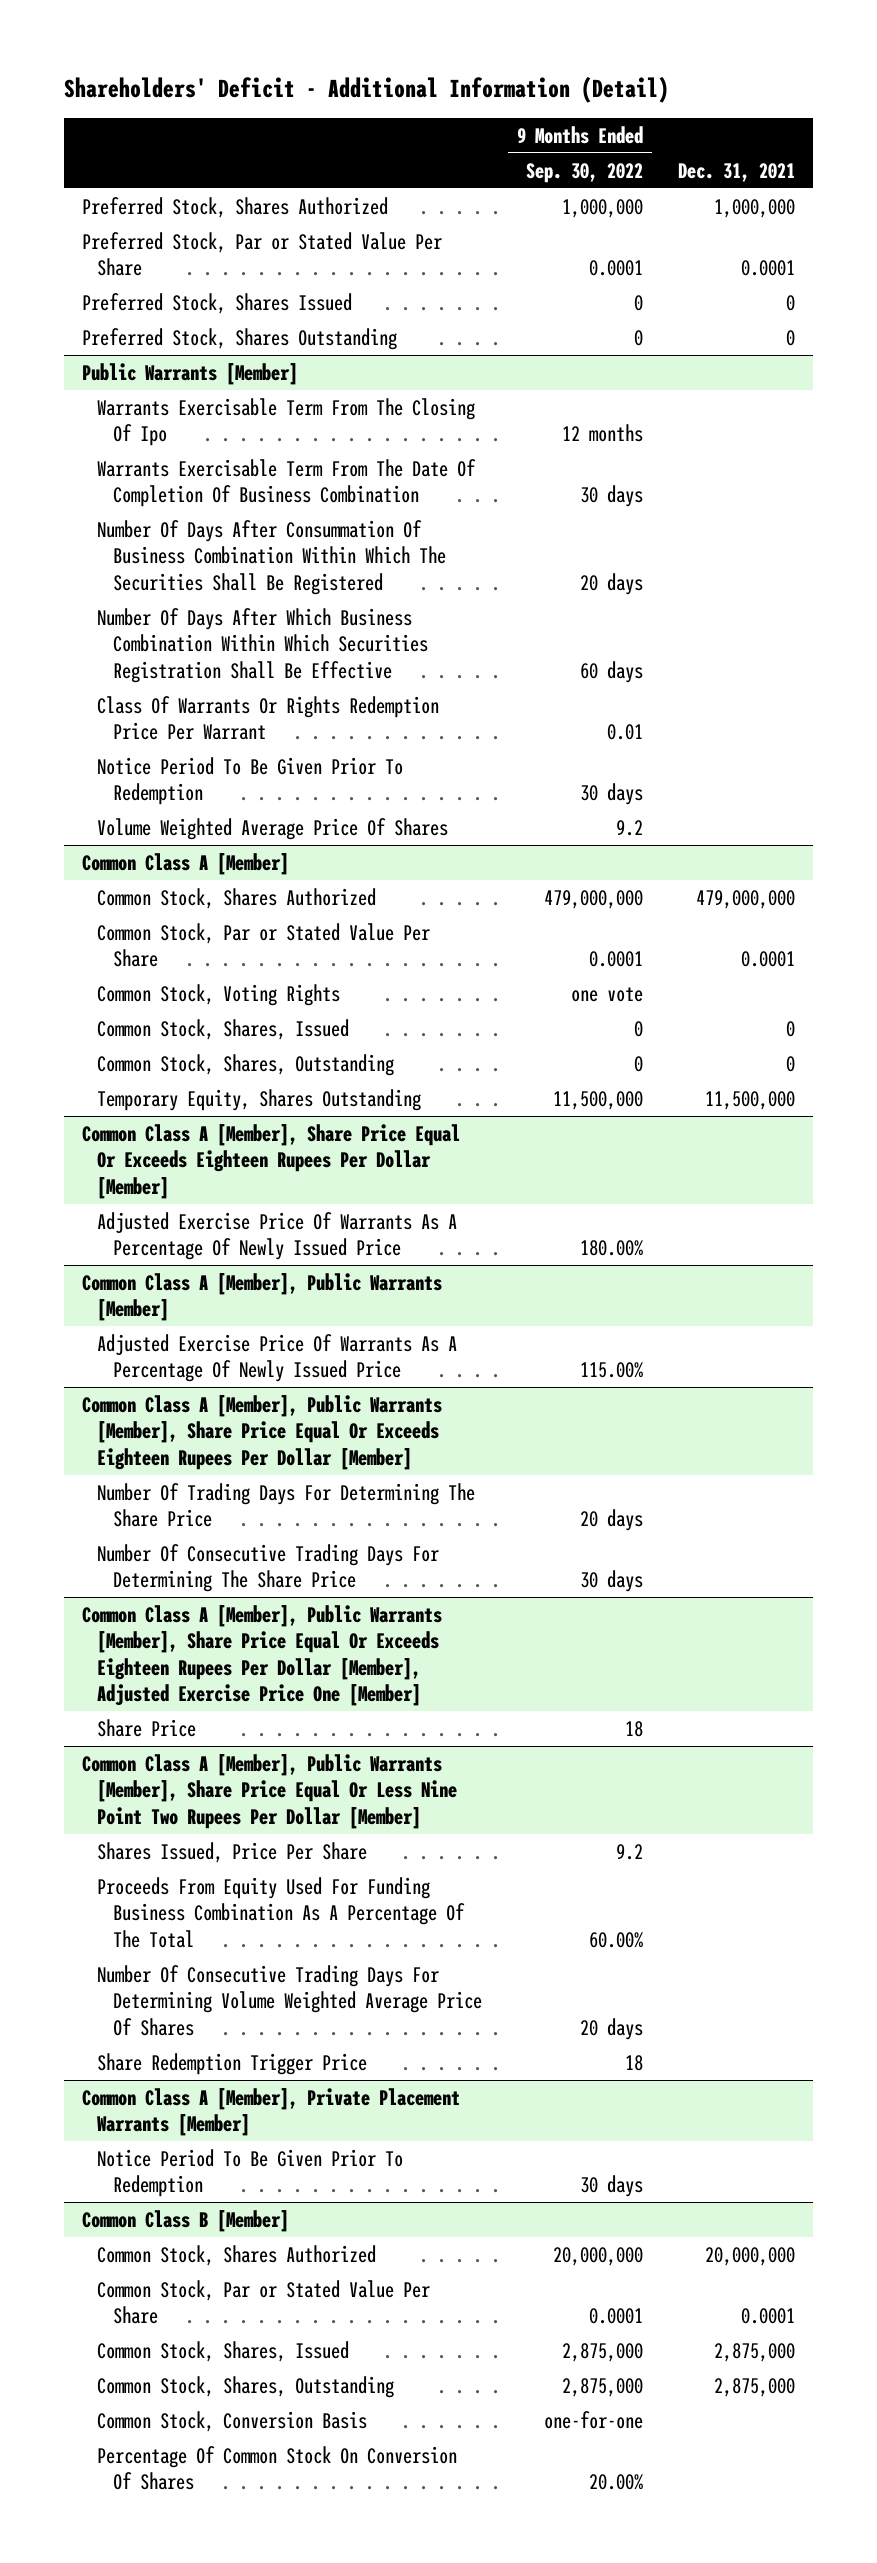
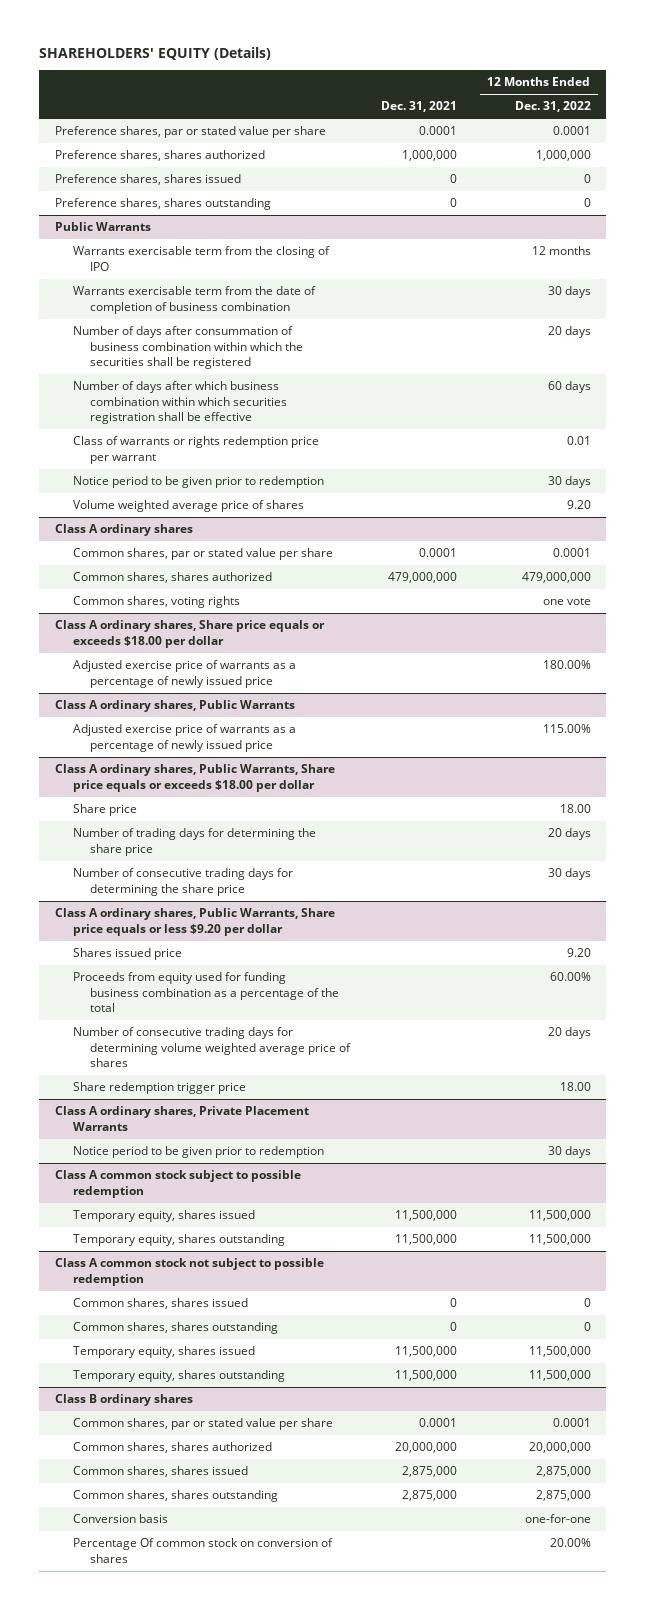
- Shareholders' Deficit - Additional Information (Detail)
+ SHAREHOLDERS' EQUITY (Details)
- | 9 Months Ended Sep. 30, 2022 | Dec. 31, 2021
+ | Dec. 31, 2021 | 12 Months Ended Dec. 31, 2022
- Preferred Stock, Shares Authorized | 1,000,000 | 1,000,000
- Preferred Stock, Par or Stated Value Per Share | 0.0001 | 0.0001
- Preferred Stock, Shares Issued | 0 | 0
- Preferred Stock, Shares Outstanding | 0 | 0
- Public Warrants [Member]
- Warrants Exercisable Term From The Closing Of Ipo | 12 months |
- Warrants Exercisable Term From The Date Of Completion Of Business Combination | 30 days |
- Number Of Days After Consummation Of Business Combination Within Which The Securities Shall Be Registered | 20 days |
- Number Of Days After Which Business Combination Within Which Securities Registration Shall Be Effective | 60 days |
- Class Of Warrants Or Rights Redemption Price Per Warrant | 0.01 |
- Notice Period To Be Given Prior To Redemption | 30 days |
- Volume Weighted Average Price Of Shares | 9.2 |
- Common Class A [Member]
- Common Stock, Shares Authorized | 479,000,000 | 479,000,000
- Common Stock, Par or Stated Value Per Share | 0.0001 | 0.0001
- Common Stock, Voting Rights | one vote |
- Common Stock, Shares, Issued | 0 | 0
- Common Stock, Shares, Outstanding | 0 | 0
- Temporary Equity, Shares Outstanding | 11,500,000 | 11,500,000
- Common Class A [Member], Share Price Equal Or Exceeds Eighteen Rupees Per Dollar [Member]
- Adjusted Exercise Price Of Warrants As A Percentage Of Newly Issued Price | 180.00% |
- Common Class A [Member], Public Warrants [Member]
- Adjusted Exercise Price Of Warrants As A Percentage Of Newly Issued Price | 115.00% |
- Common Class A [Member], Public Warrants [Member], Share Price Equal Or Exceeds Eighteen Rupees Per Dollar [Member]
- Number Of Trading Days For Determining The Share Price | 20 days |
- Number Of Consecutive Trading Days For Determining The Share Price | 30 days |
- Common Class A [Member], Public Warrants [Member], Share Price Equal Or Exceeds Eighteen Rupees Per Dollar [Member], Adjusted Exercise Price One [Member]
- Share Price | 18 |
- Common Class A [Member], Public Warrants [Member], Share Price Equal Or Less Nine Point Two Rupees Per Dollar [Member]
- Shares Issued, Price Per Share | 9.2 |
- Proceeds From Equity Used For Funding Business Combination As A Percentage Of The Total | 60.00% |
- Number Of Consecutive Trading Days For Determining Volume Weighted Average Price Of Shares | 20 days |
- Share Redemption Trigger Price | 18 |
- Common Class A [Member], Private Placement Warrants [Member]
- Notice Period To Be Given Prior To Redemption | 30 days |
- Common Class B [Member]
- Common Stock, Shares Authorized | 20,000,000 | 20,000,000
- Common Stock, Par or Stated Value Per Share | 0.0001 | 0.0001
- Common Stock, Shares, Issued | 2,875,000 | 2,875,000
- Common Stock, Shares, Outstanding | 2,875,000 | 2,875,000
- Common Stock, Conversion Basis | one-for-one |
- Percentage Of Common Stock On Conversion Of Shares | 20.00% |
+ Preference shares, par or stated value per share | 0.0001 | 0.0001
+ Preference shares, shares authorized | 1,000,000 | 1,000,000
+ Preference shares, shares issued | 0 | 0
+ Preference shares, shares outstanding | 0 | 0
+ Public Warrants
+ Warrants exercisable term from the closing of IPO | | 12 months
+ Warrants exercisable term from the date of completion of business combination | | 30 days
+ Number of days after consummation of business combination within which the securities shall be registered | | 20 days
+ Number of days after which business combination within which securities registration shall be effective | | 60 days
+ Class of warrants or rights redemption price per warrant | | 0.01
+ Notice period to be given prior to redemption | | 30 days
+ Volume weighted average price of shares | | 9.20
+ Class A ordinary shares
+ Common shares, par or stated value per share | 0.0001 | 0.0001
+ Common shares, shares authorized | 479,000,000 | 479,000,000
+ Common shares, voting rights | | one vote
+ Class A ordinary shares, Share price equals or exceeds $18.00 per dollar
+ Adjusted exercise price of warrants as a percentage of newly issued price | | 180.00%
+ Class A ordinary shares, Public Warrants
+ Adjusted exercise price of warrants as a percentage of newly issued price | | 115.00%
+ Class A ordinary shares, Public Warrants, Share price equals or exceeds $18.00 per dollar
+ Share price | | 18.00
+ Number of trading days for determining the share price | | 20 days
+ Number of consecutive trading days for determining the share price | | 30 days
+ Class A ordinary shares, Public Warrants, Share price equals or less $9.20 per dollar
+ Shares issued price | | 9.20
+ Proceeds from equity used for funding business combination as a percentage of the total | | 60.00%
+ Number of consecutive trading days for determining volume weighted average price of shares | | 20 days
+ Share redemption trigger price | | 18.00
+ Class A ordinary shares, Private Placement Warrants
+ Notice period to be given prior to redemption | | 30 days
+ Class A common stock subject to possible redemption
+ Temporary equity, shares issued | 11,500,000 | 11,500,000
+ Temporary equity, shares outstanding | 11,500,000 | 11,500,000
+ Class A common stock not subject to possible redemption
+ Common shares, shares issued | 0 | 0
+ Common shares, shares outstanding | 0 | 0
+ Temporary equity, shares issued | 11,500,000 | 11,500,000
+ Temporary equity, shares outstanding | 11,500,000 | 11,500,000
+ Class B ordinary shares
+ Common shares, par or stated value per share | 0.0001 | 0.0001
+ Common shares, shares authorized | 20,000,000 | 20,000,000
+ Common shares, shares issued | 2,875,000 | 2,875,000
+ Common shares, shares outstanding | 2,875,000 | 2,875,000
+ Conversion basis | | one-for-one
+ Percentage Of common stock on conversion of shares | | 20.00%

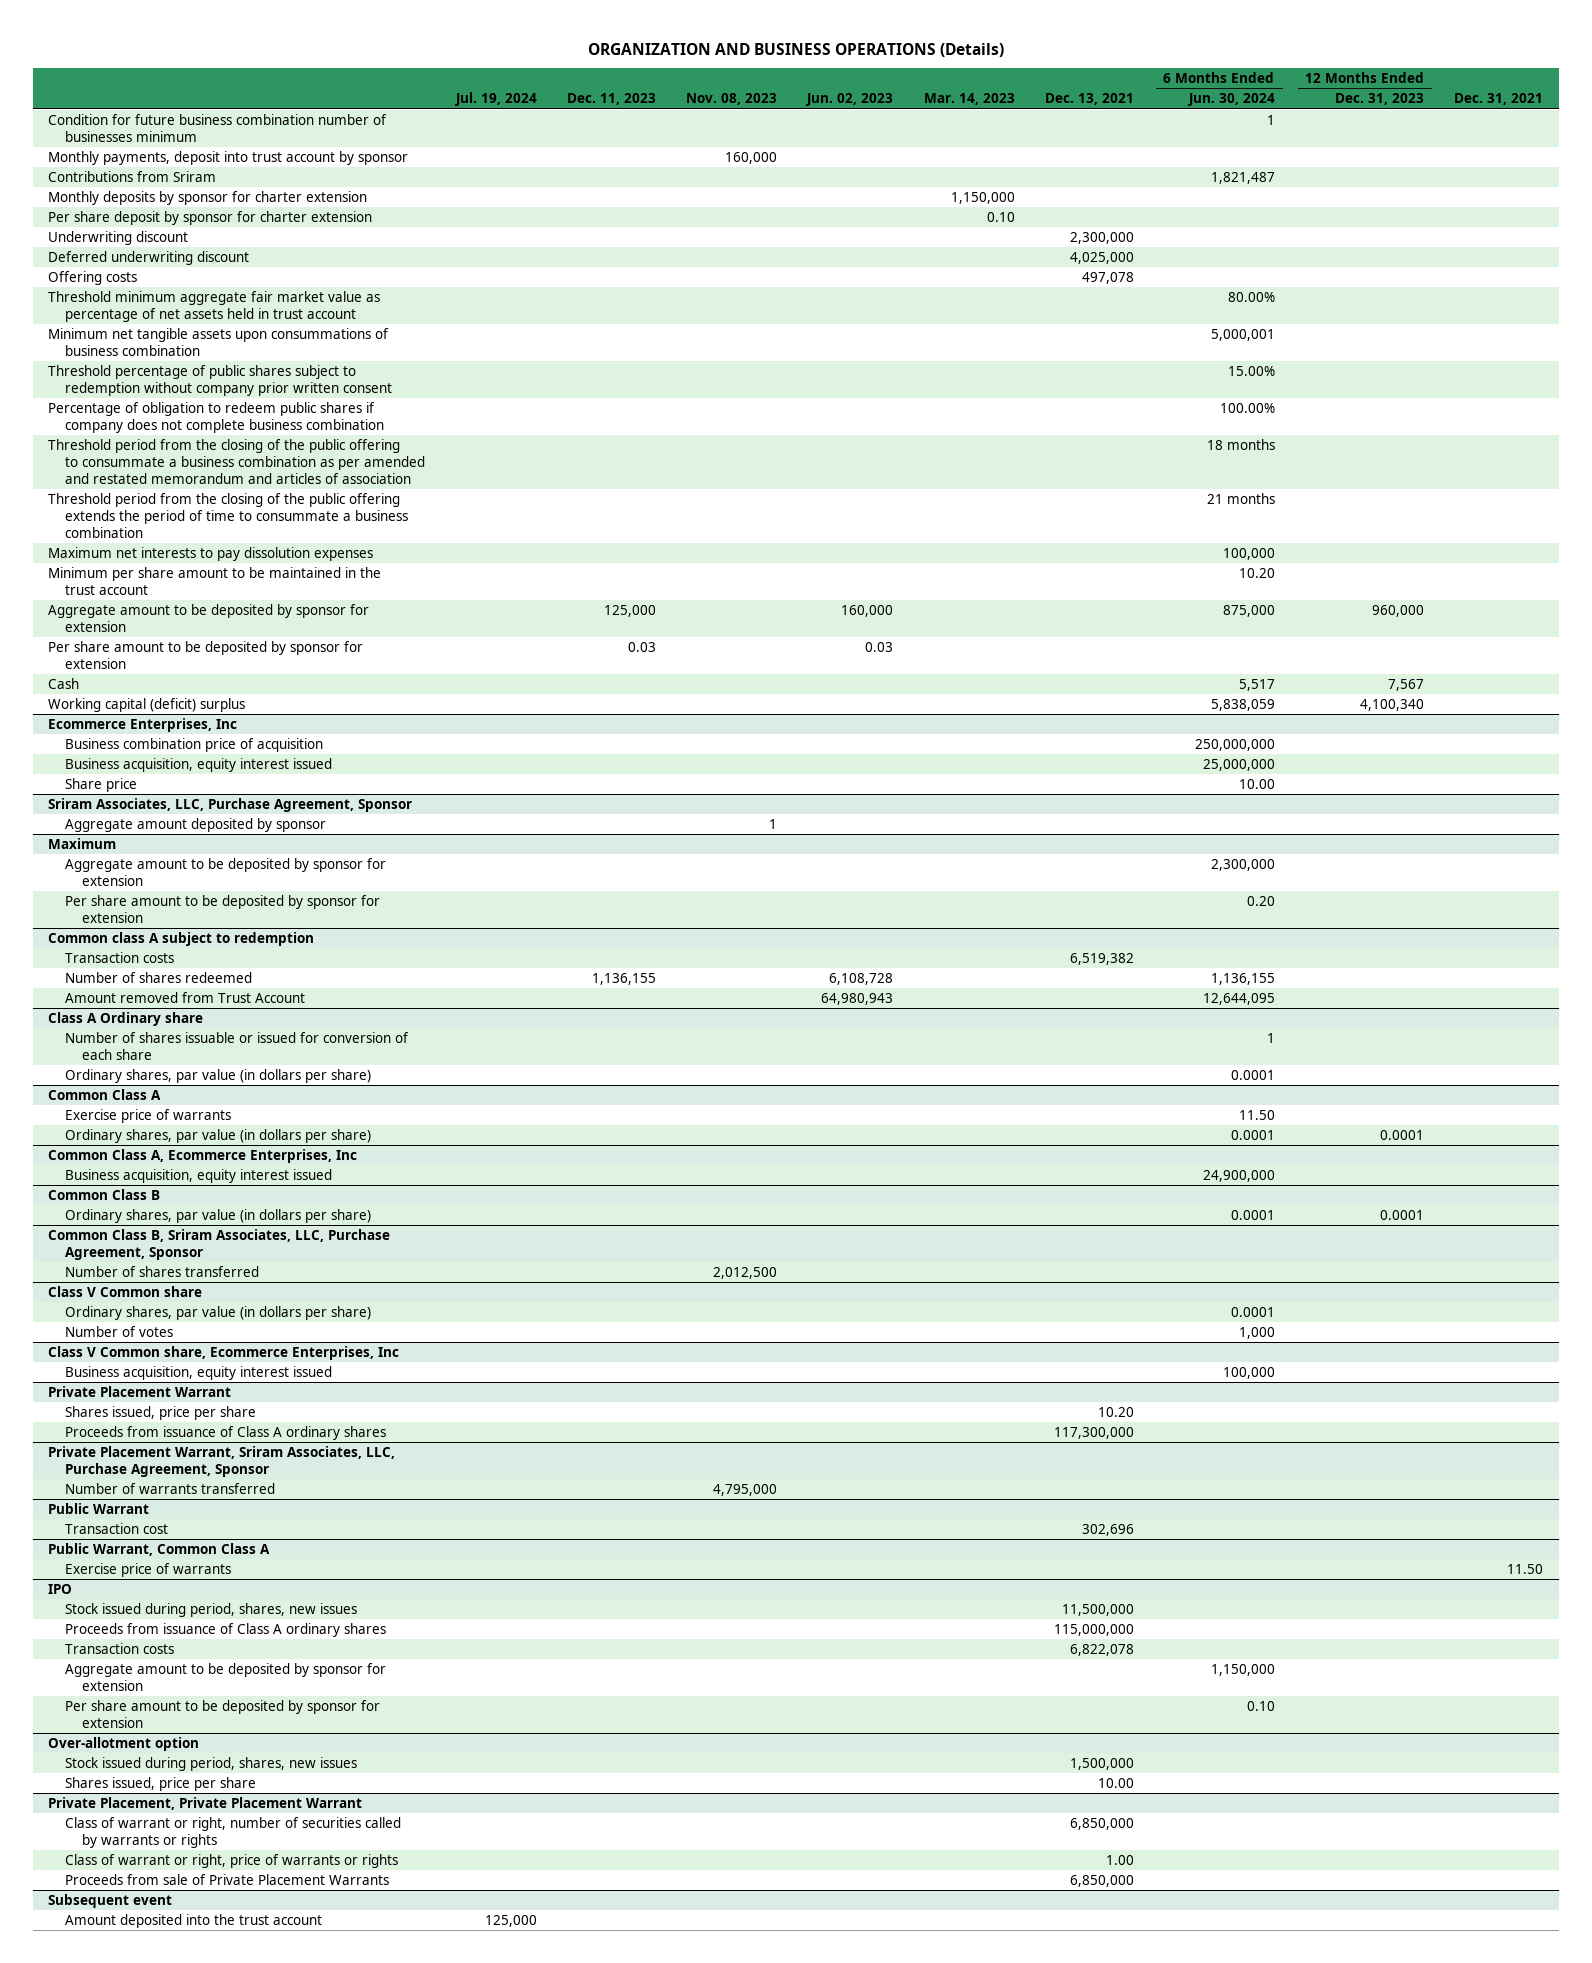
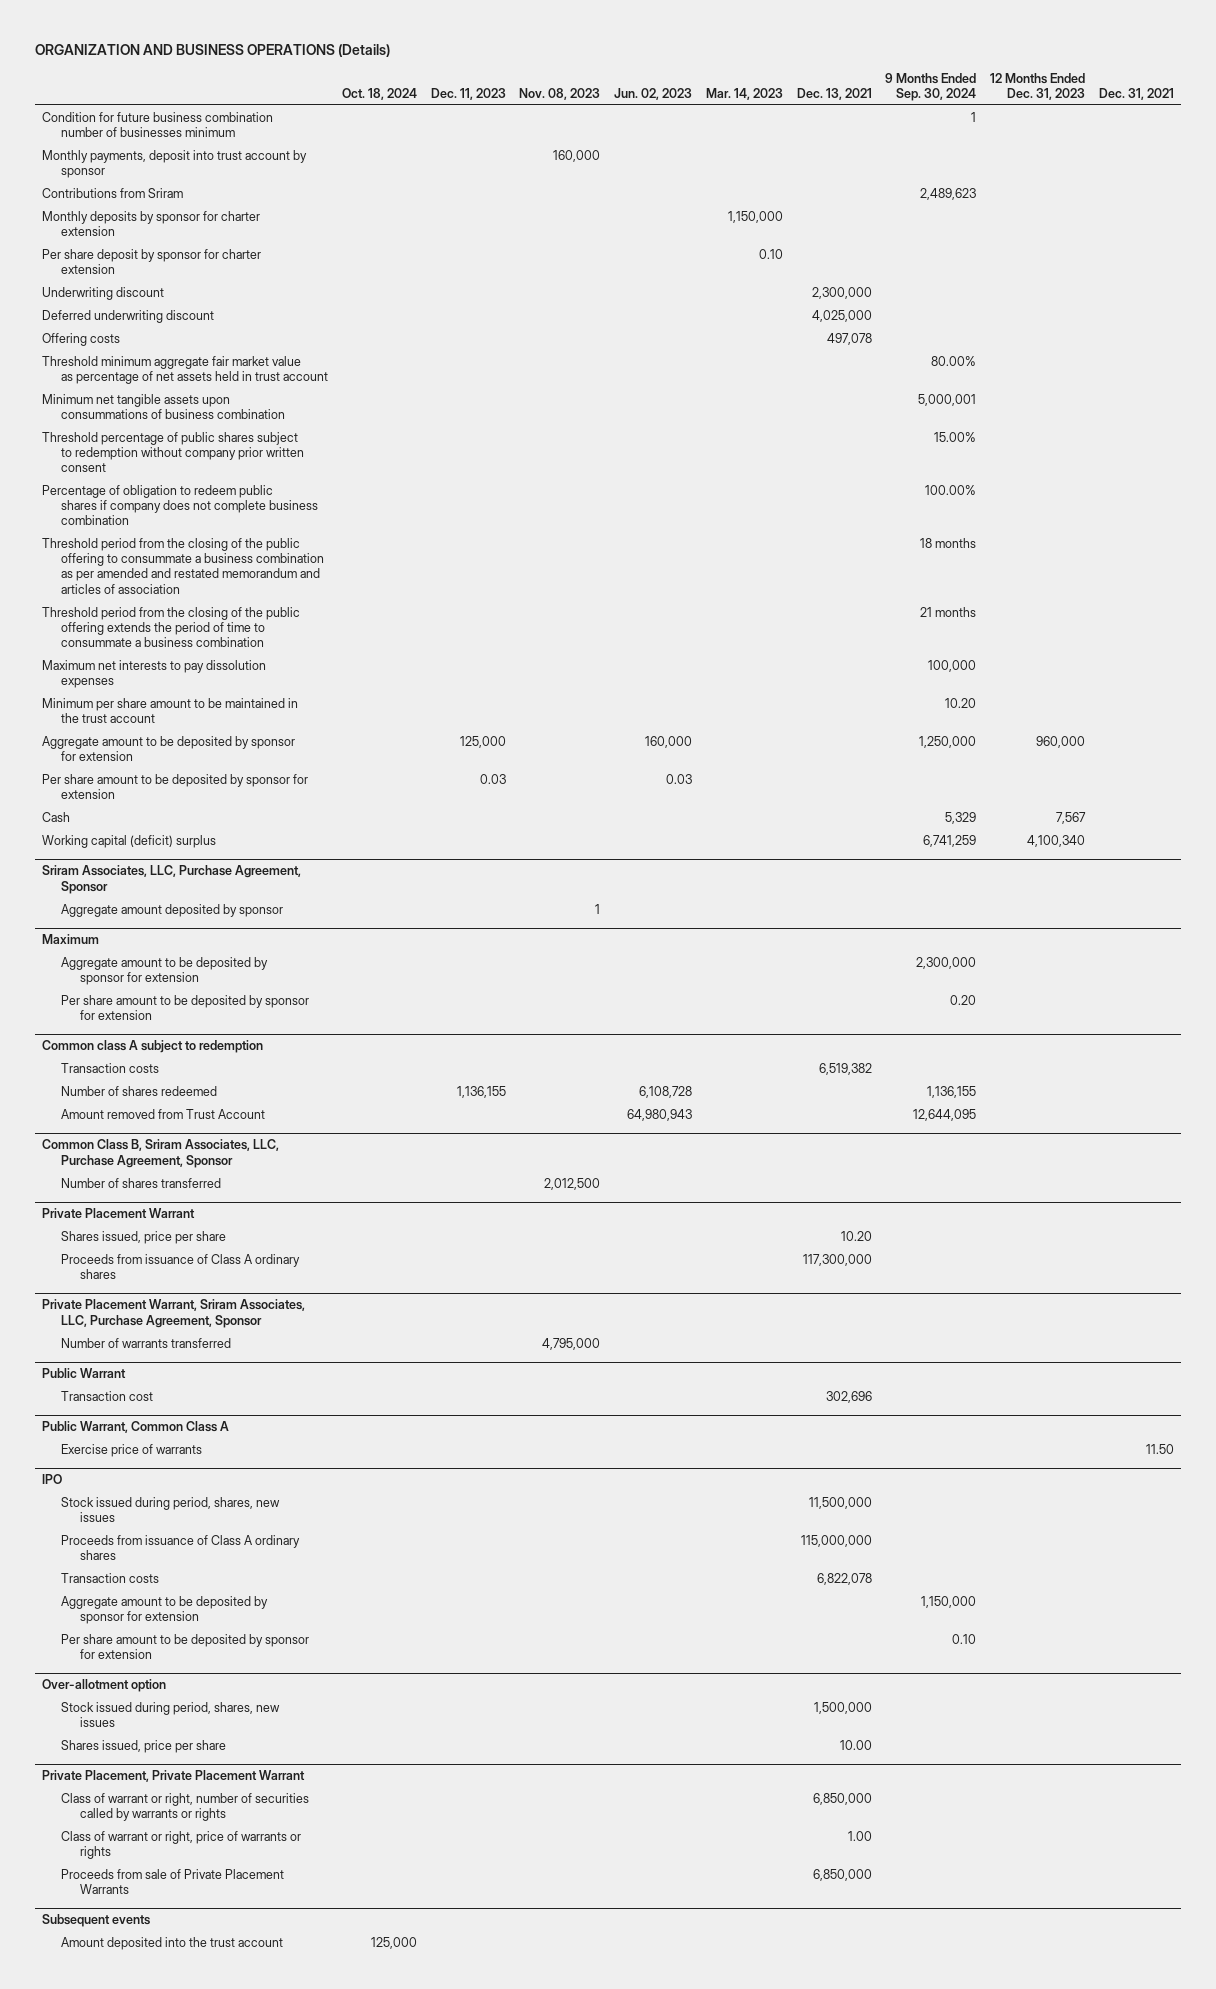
- | Jul. 19, 2024 | Dec. 11, 2023 | Nov. 08, 2023 | Jun. 02, 2023 | Mar. 14, 2023 | Dec. 13, 2021 | 6 Months Ended Jun. 30, 2024 | 12 Months Ended Dec. 31, 2023 | Dec. 31, 2021
+ | Oct. 18, 2024 | Dec. 11, 2023 | Nov. 08, 2023 | Jun. 02, 2023 | Mar. 14, 2023 | Dec. 13, 2021 | 9 Months Ended Sep. 30, 2024 | 12 Months Ended Dec. 31, 2023 | Dec. 31, 2021
- Ecommerce Enterprises, Inc
- Business combination price of acquisition | | | | | | | 250,000,000 | |
- Business acquisition, equity interest issued | | | | | | | 25,000,000 | |
- Share price | | | | | | | 10.00 | |
- Class A Ordinary share
- Number of shares issuable or issued for conversion of each share | | | | | | | 1 | |
- Ordinary shares, par value (in dollars per share) | | | | | | | 0.0001 | |
- Common Class A
- Exercise price of warrants | | | | | | | 11.50 | |
- Ordinary shares, par value (in dollars per share) | | | | | | | 0.0001 | 0.0001 |
- Common Class A, Ecommerce Enterprises, Inc
- Business acquisition, equity interest issued | | | | | | | 24,900,000 | |
- Common Class B
- Ordinary shares, par value (in dollars per share) | | | | | | | 0.0001 | 0.0001 |
- Class V Common share
- Ordinary shares, par value (in dollars per share) | | | | | | | 0.0001 | |
- Number of votes | | | | | | | 1,000 | |
- Class V Common share, Ecommerce Enterprises, Inc
- Business acquisition, equity interest issued | | | | | | | 100,000 | |
- Subsequent event
+ Subsequent events

